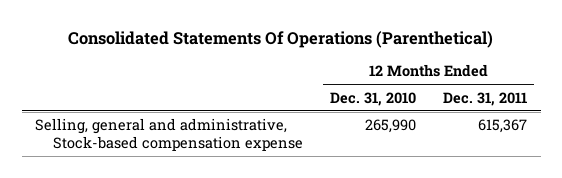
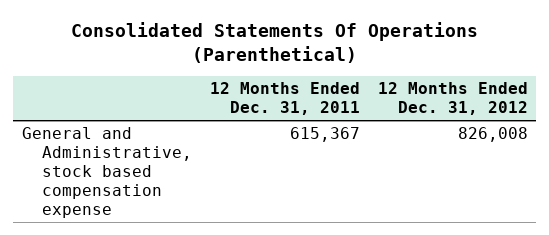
- | 12 Months Ended Dec. 31, 2010 | 12 Months Ended Dec. 31, 2011
+ | 12 Months Ended Dec. 31, 2011 | 12 Months Ended Dec. 31, 2012
- Selling, general and administrative, Stock-based compensation expense | 265,990 | 615,367
+ General and Administrative, stock based compensation expense | 615,367 | 826,008

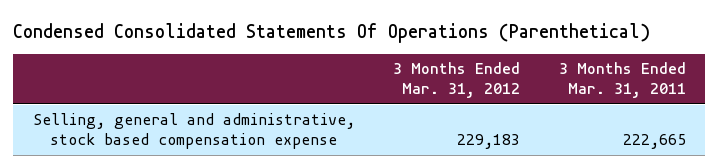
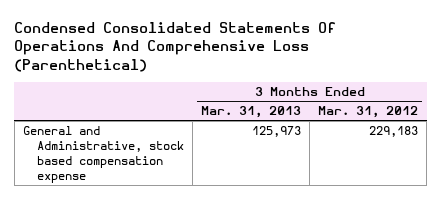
- Condensed Consolidated Statements Of Operations (Parenthetical)
+ Condensed Consolidated Statements Of Operations And Comprehensive Loss (Parenthetical)
- | 3 Months Ended Mar. 31, 2012 | 3 Months Ended Mar. 31, 2011
+ | 3 Months Ended Mar. 31, 2013 | 3 Months Ended Mar. 31, 2012
- Selling, general and administrative, stock based compensation expense | 229,183 | 222,665
+ General and Administrative, stock based compensation expense | 125,973 | 229,183

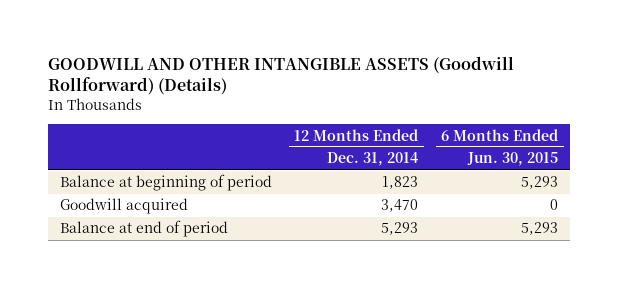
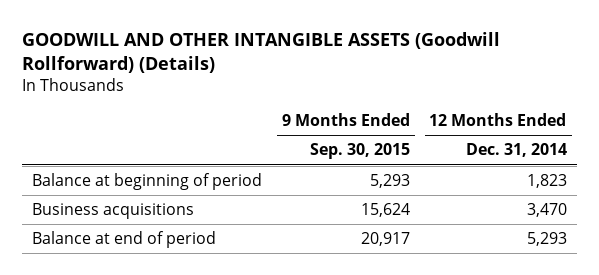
- | 12 Months Ended Dec. 31, 2014 | 6 Months Ended Jun. 30, 2015
+ | 9 Months Ended Sep. 30, 2015 | 12 Months Ended Dec. 31, 2014
- Goodwill acquired | 3,470 | 0
+ Business acquisitions | 15,624 | 3,470

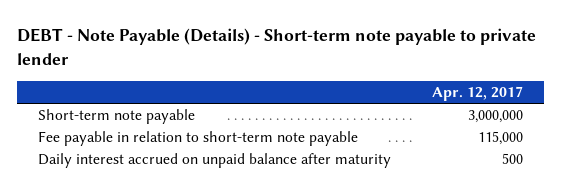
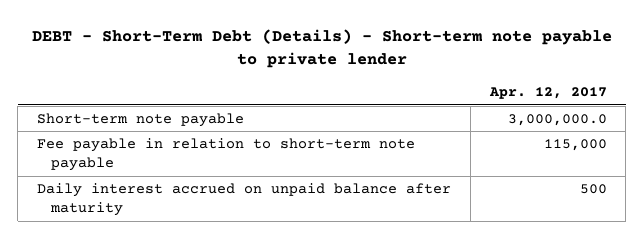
- DEBT - Note Payable (Details) - Short-term note payable to private lender
+ DEBT - Short-Term Debt (Details) - Short-term note payable to private lender
- Short-term note payable | 3,000,000
+ Short-term note payable | 3,000,000.0

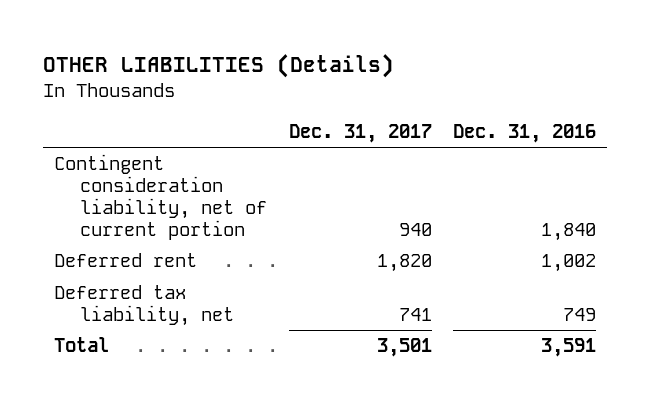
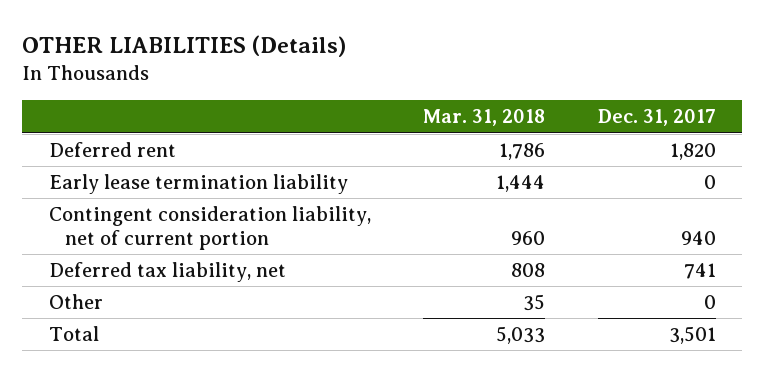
- | Dec. 31, 2017 | Dec. 31, 2016
+ | Mar. 31, 2018 | Dec. 31, 2017
+ Early lease termination liability | 1,444 | 0
moved down: Contingent consideration liability, net of current portion | 960 | 940
+ Other | 35 | 0

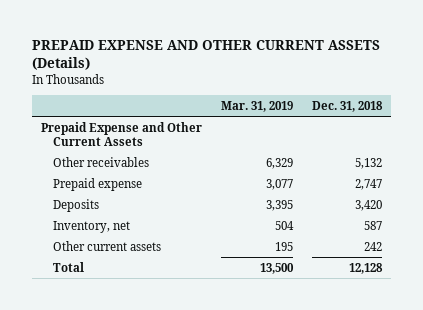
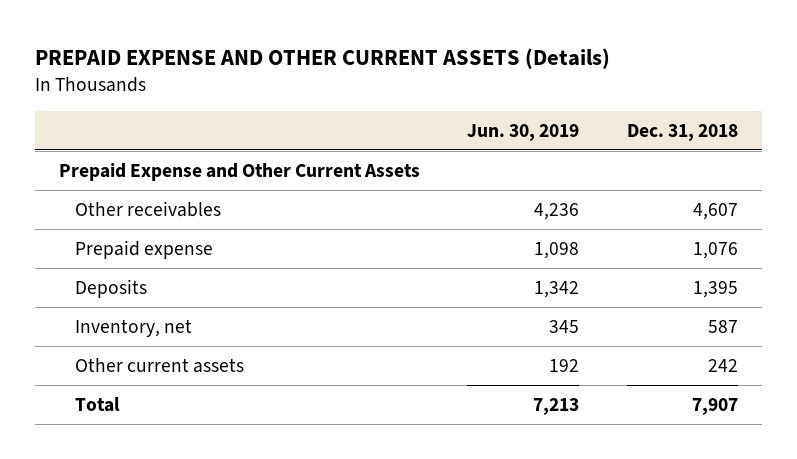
- | Mar. 31, 2019 | Dec. 31, 2018
+ | Jun. 30, 2019 | Dec. 31, 2018
- Other receivables | 6,329 | 5,132
- Prepaid expense | 3,077 | 2,747
- Deposits | 3,395 | 3,420
+ Other receivables | 4,236 | 4,607
+ Prepaid expense | 1,098 | 1,076
+ Deposits | 1,342 | 1,395
- Total | 13,500 | 12,128
+ Total | 7,213 | 7,907

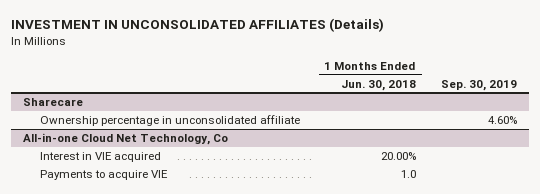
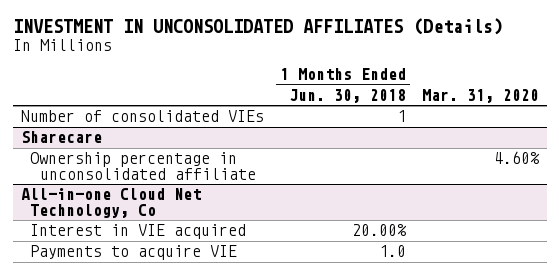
- | 1 Months Ended Jun. 30, 2018 | Sep. 30, 2019
+ | 1 Months Ended Jun. 30, 2018 | Mar. 31, 2020
+ Number of consolidated VIEs | 1 |

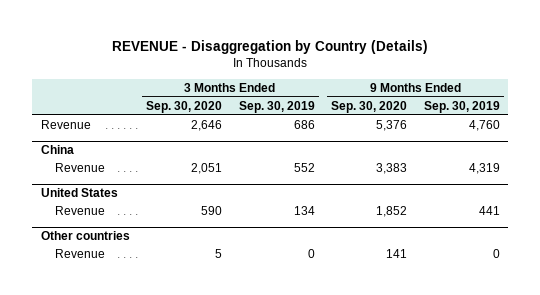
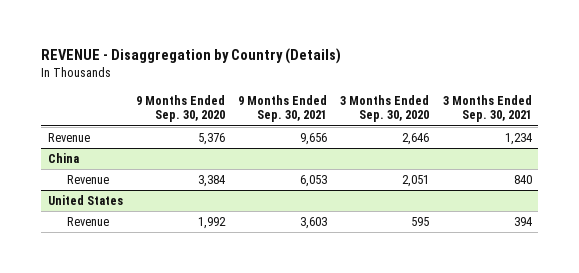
- | 3 Months Ended Sep. 30, 2020 | 3 Months Ended Sep. 30, 2019 | 9 Months Ended Sep. 30, 2020 | 9 Months Ended Sep. 30, 2019
+ | 9 Months Ended Sep. 30, 2020 | 9 Months Ended Sep. 30, 2021 | 3 Months Ended Sep. 30, 2020 | 3 Months Ended Sep. 30, 2021
@ China
- Revenue | 2,051 | 552 | 3,383 | 4,319
+ Revenue | 3,384 | 6,053 | 2,051 | 840
@ United States
- Revenue | 590 | 134 | 1,852 | 441
- Other countries
- Revenue | 5 | 0 | 141 | 0
@ United States
+ Revenue | 1,992 | 3,603 | 595 | 394

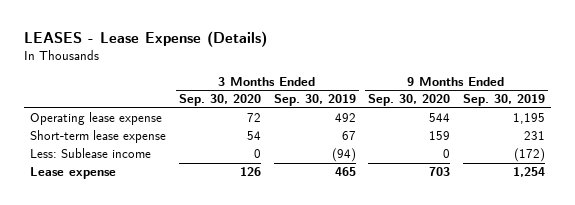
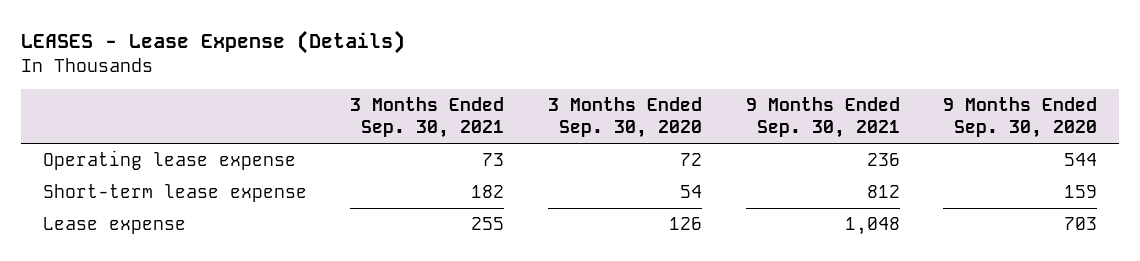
- | 3 Months Ended Sep. 30, 2020 | 3 Months Ended Sep. 30, 2019 | 9 Months Ended Sep. 30, 2020 | 9 Months Ended Sep. 30, 2019
+ | 3 Months Ended Sep. 30, 2021 | 3 Months Ended Sep. 30, 2020 | 9 Months Ended Sep. 30, 2021 | 9 Months Ended Sep. 30, 2020
- Less: Sublease income | 0 | (94) | 0 | (172)

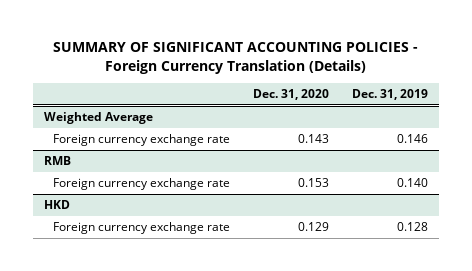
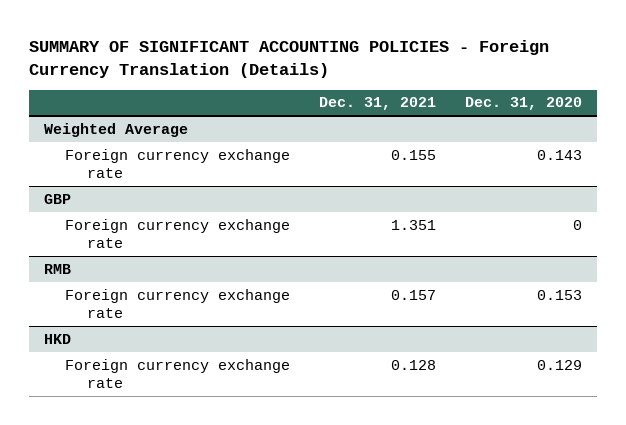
- | Dec. 31, 2020 | Dec. 31, 2019
+ | Dec. 31, 2021 | Dec. 31, 2020
+ GBP
+ Foreign currency exchange rate | 1.351 | 0

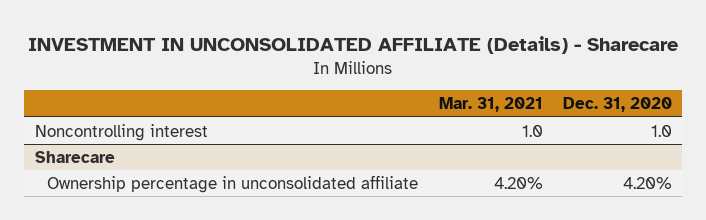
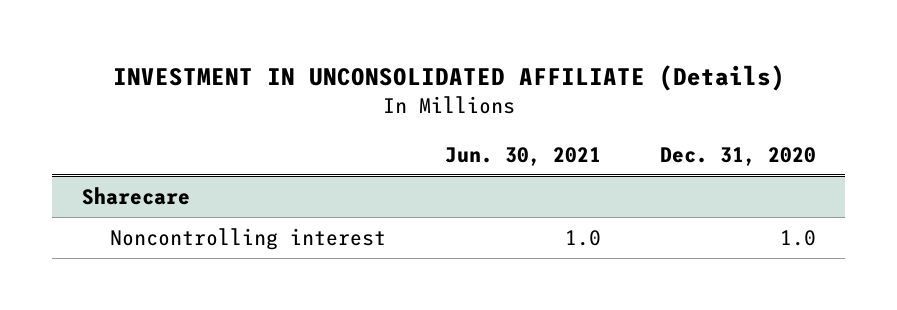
- INVESTMENT IN UNCONSOLIDATED AFFILIATE (Details) - Sharecare
+ INVESTMENT IN UNCONSOLIDATED AFFILIATE (Details)
- | Mar. 31, 2021 | Dec. 31, 2020
+ | Jun. 30, 2021 | Dec. 31, 2020
- Noncontrolling interest | 1.0 | 1.0
@ Sharecare
- Ownership percentage in unconsolidated affiliate | 4.20% | 4.20%
+ Noncontrolling interest | 1.0 | 1.0

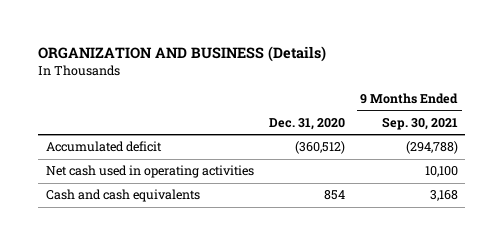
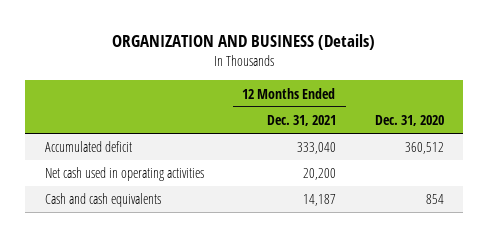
- | Dec. 31, 2020 | 9 Months Ended Sep. 30, 2021
+ | 12 Months Ended Dec. 31, 2021 | Dec. 31, 2020
- Accumulated deficit | (360,512) | (294,788)
+ Accumulated deficit | 333,040 | 360,512

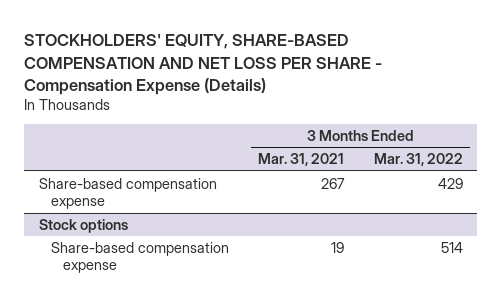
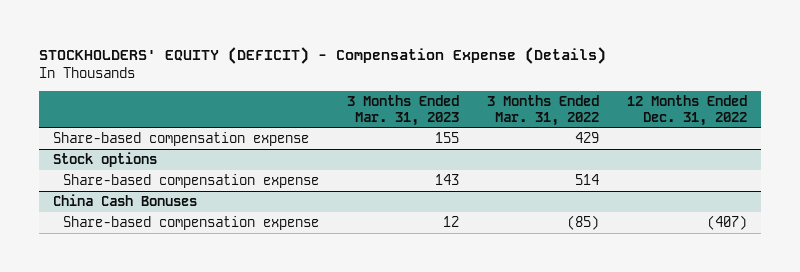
- STOCKHOLDERS' EQUITY, SHARE-BASED COMPENSATION AND NET LOSS PER SHARE - Compensation Expense (Details)
+ STOCKHOLDERS' EQUITY (DEFICIT) - Compensation Expense (Details)
- | 3 Months Ended Mar. 31, 2021 | 3 Months Ended Mar. 31, 2022
+ | 3 Months Ended Mar. 31, 2023 | 3 Months Ended Mar. 31, 2022 | 12 Months Ended Dec. 31, 2022
+ China Cash Bonuses
+ Share-based compensation expense | 12 | (85) | (407)

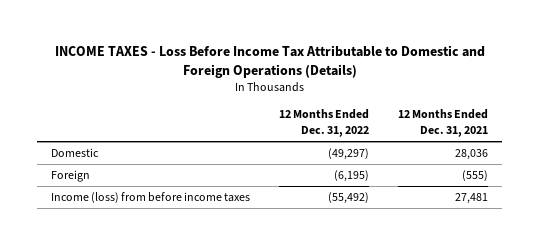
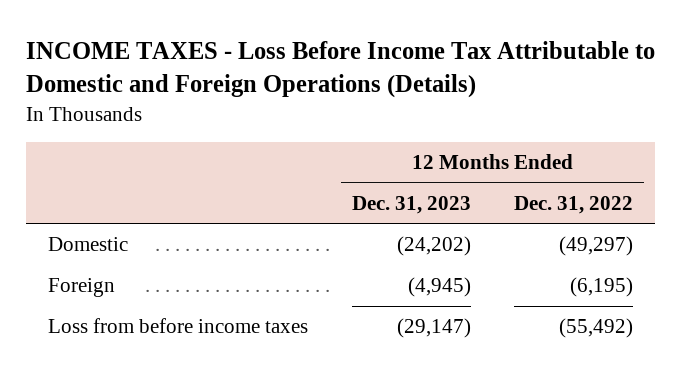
- | 12 Months Ended Dec. 31, 2022 | 12 Months Ended Dec. 31, 2021
+ | 12 Months Ended Dec. 31, 2023 | 12 Months Ended Dec. 31, 2022
- Income (loss) from before income taxes | (55,492) | 27,481
+ Loss from before income taxes | (29,147) | (55,492)

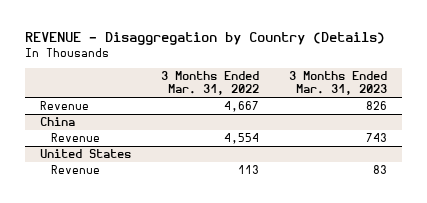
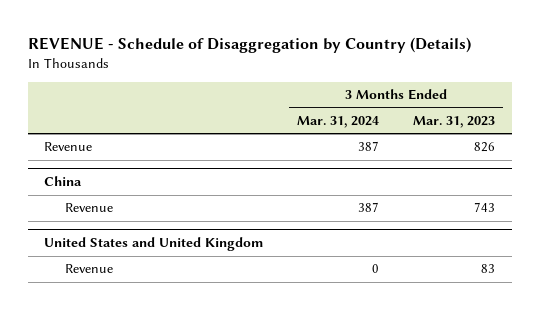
- REVENUE - Disaggregation by Country (Details)
+ REVENUE - Schedule of Disaggregation by Country (Details)
- | 3 Months Ended Mar. 31, 2022 | 3 Months Ended Mar. 31, 2023
+ | 3 Months Ended Mar. 31, 2024 | 3 Months Ended Mar. 31, 2023
- United States
+ United States and United Kingdom

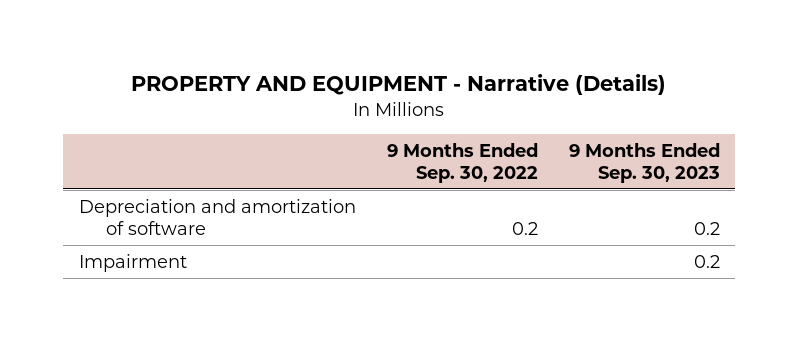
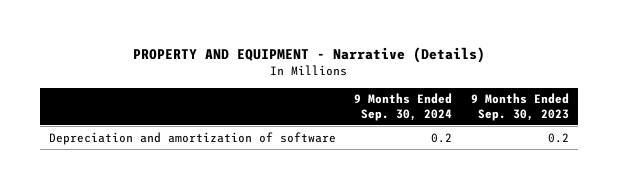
- | 9 Months Ended Sep. 30, 2022 | 9 Months Ended Sep. 30, 2023
+ | 9 Months Ended Sep. 30, 2024 | 9 Months Ended Sep. 30, 2023
- Impairment | | 0.2

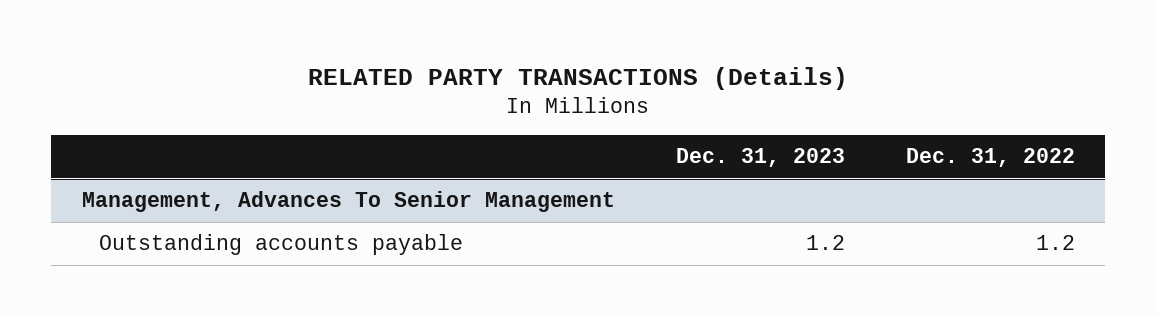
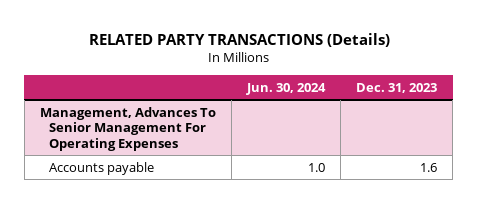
- | Dec. 31, 2023 | Dec. 31, 2022
+ | Jun. 30, 2024 | Dec. 31, 2023
- Management, Advances To Senior Management
- Outstanding accounts payable | 1.2 | 1.2
+ Management, Advances To Senior Management For Operating Expenses
+ Accounts payable | 1.0 | 1.6

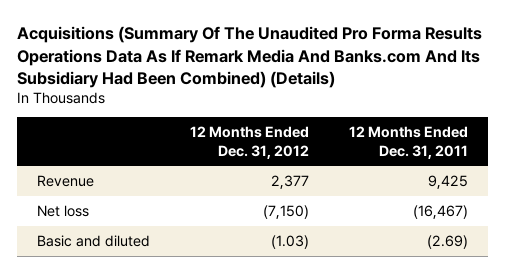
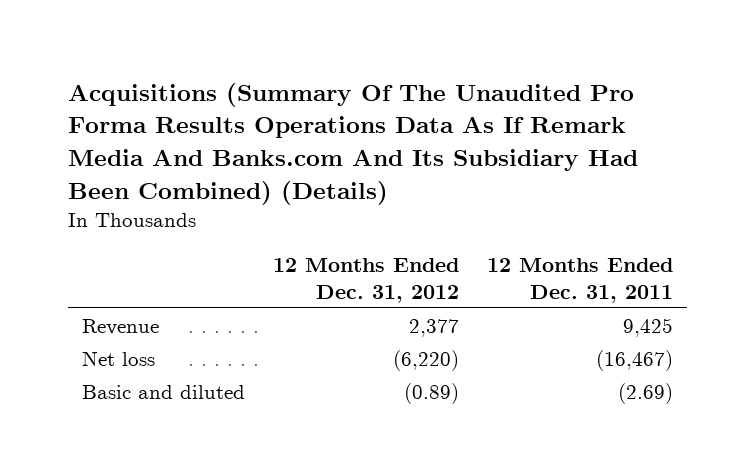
- Net loss | (7,150) | (16,467)
- Basic and diluted | (1.03) | (2.69)
+ Net loss | (6,220) | (16,467)
+ Basic and diluted | (0.89) | (2.69)

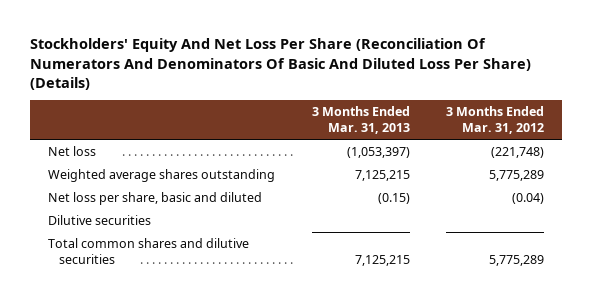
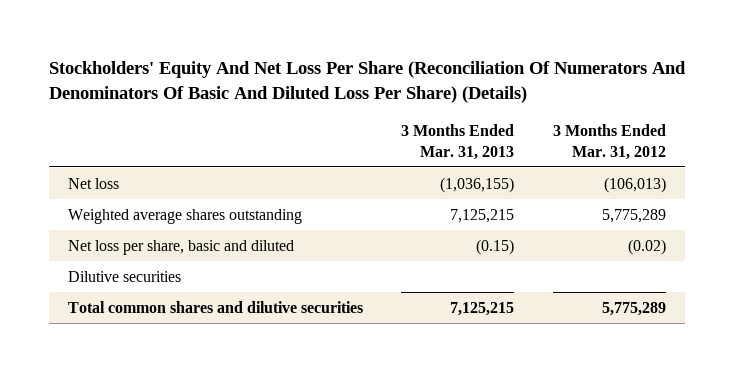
- Net loss | (1,053,397) | (221,748)
+ Net loss | (1,036,155) | (106,013)
- Net loss per share, basic and diluted | (0.15) | (0.04)
+ Net loss per share, basic and diluted | (0.15) | (0.02)

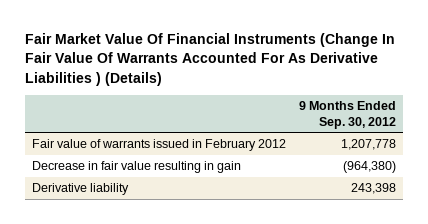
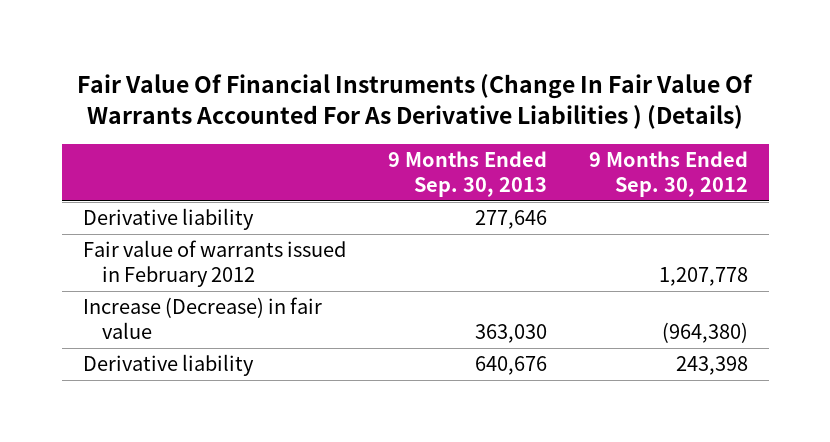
- Fair Market Value Of Financial Instruments (Change In Fair Value Of Warrants Accounted For As Derivative Liabilities ) (Details)
+ Fair Value Of Financial Instruments (Change In Fair Value Of Warrants Accounted For As Derivative Liabilities ) (Details)
- | 9 Months Ended Sep. 30, 2012
+ | 9 Months Ended Sep. 30, 2013 | 9 Months Ended Sep. 30, 2012
+ Derivative liability | 277,646 |
- Decrease in fair value resulting in gain | (964,380)
+ Increase (Decrease) in fair value | 363,030 | (964,380)

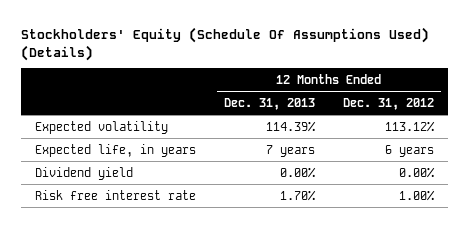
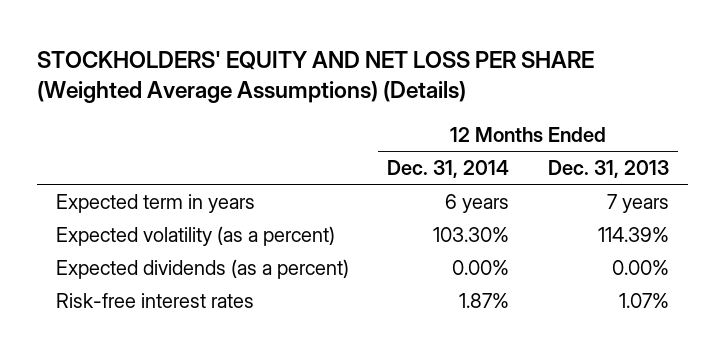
- Stockholders' Equity (Schedule Of Assumptions Used) (Details)
+ STOCKHOLDERS' EQUITY AND NET LOSS PER SHARE (Weighted Average Assumptions) (Details)
- | 12 Months Ended Dec. 31, 2013 | 12 Months Ended Dec. 31, 2012
+ | 12 Months Ended Dec. 31, 2014 | 12 Months Ended Dec. 31, 2013
- Expected volatility | 114.39% | 113.12%
- Expected life, in years | 7 years | 6 years
- Dividend yield | 0.00% | 0.00%
- Risk free interest rate | 1.70% | 1.00%
+ Expected term in years | 6 years | 7 years
+ Expected volatility (as a percent) | 103.30% | 114.39%
+ Expected dividends (as a percent) | 0.00% | 0.00%
+ Risk-free interest rates | 1.87% | 1.07%

